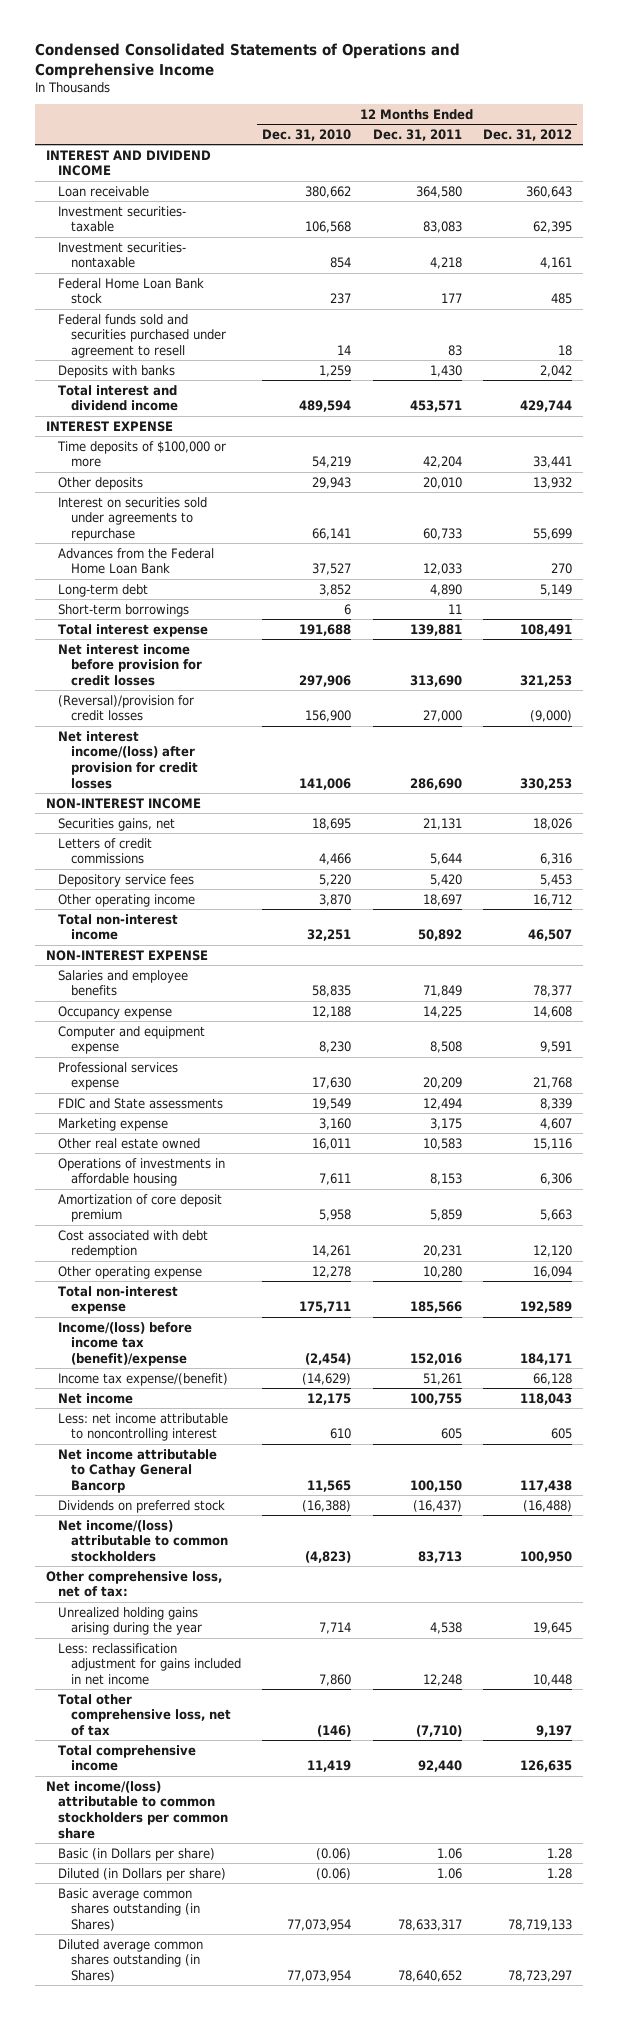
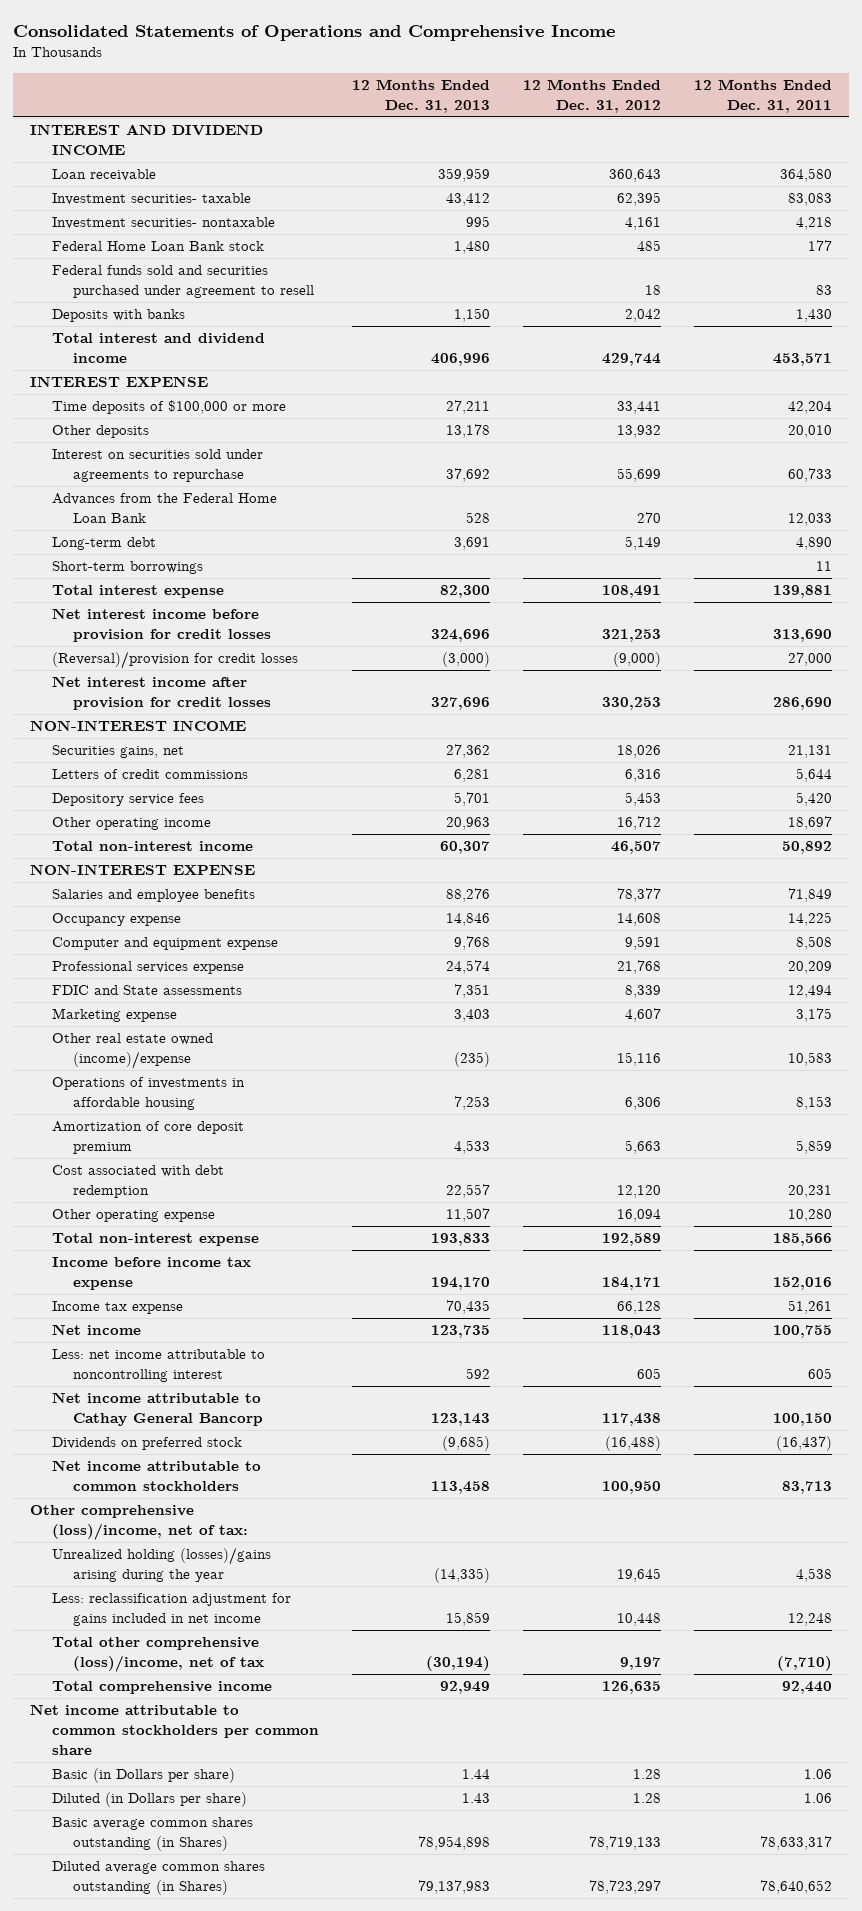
- Condensed Consolidated Statements of Operations and Comprehensive Income
+ Consolidated Statements of Operations and Comprehensive Income
- | 12 Months Ended Dec. 31, 2010 | 12 Months Ended Dec. 31, 2011 | 12 Months Ended Dec. 31, 2012
+ | 12 Months Ended Dec. 31, 2013 | 12 Months Ended Dec. 31, 2012 | 12 Months Ended Dec. 31, 2011
- Net interest income/(loss) after provision for credit losses | 141,006 | 286,690 | 330,253
+ Net interest income after provision for credit losses | 327,696 | 330,253 | 286,690
- Other real estate owned | 16,011 | 10,583 | 15,116
+ Other real estate owned (income)/expense | (235) | 15,116 | 10,583
- Income/(loss) before income tax (benefit)/expense | (2,454) | 152,016 | 184,171
- Income tax expense/(benefit) | (14,629) | 51,261 | 66,128
+ Income before income tax expense | 194,170 | 184,171 | 152,016
+ Income tax expense | 70,435 | 66,128 | 51,261
- Net income/(loss) attributable to common stockholders | (4,823) | 83,713 | 100,950
- Other comprehensive loss, net of tax:
- Unrealized holding gains arising during the year | 7,714 | 4,538 | 19,645
+ Net income attributable to common stockholders | 113,458 | 100,950 | 83,713
+ Other comprehensive (loss)/income, net of tax:
+ Unrealized holding (losses)/gains arising during the year | (14,335) | 19,645 | 4,538
- Total other comprehensive loss, net of tax | (146) | (7,710) | 9,197
+ Total other comprehensive (loss)/income, net of tax | (30,194) | 9,197 | (7,710)
- Net income/(loss) attributable to common stockholders per common share
+ Net income attributable to common stockholders per common share

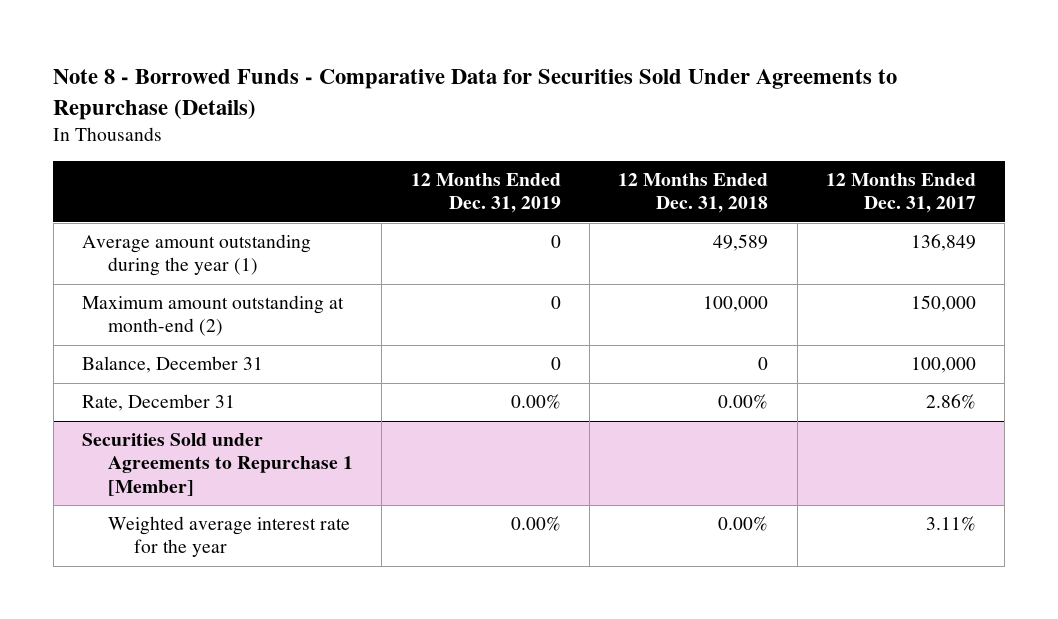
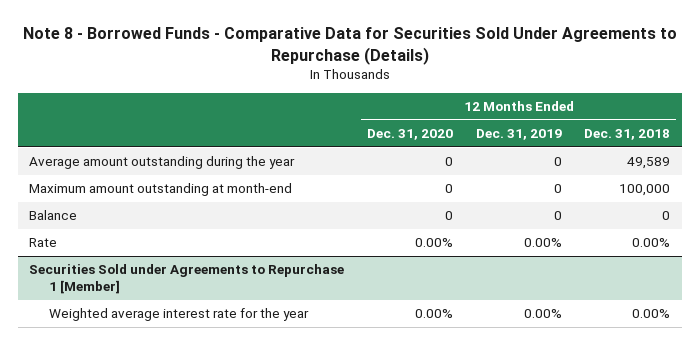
- | 12 Months Ended Dec. 31, 2019 | 12 Months Ended Dec. 31, 2018 | 12 Months Ended Dec. 31, 2017
+ | 12 Months Ended Dec. 31, 2020 | 12 Months Ended Dec. 31, 2019 | 12 Months Ended Dec. 31, 2018
- Average amount outstanding during the year (1) | 0 | 49,589 | 136,849
- Maximum amount outstanding at month-end (2) | 0 | 100,000 | 150,000
- Balance, December 31 | 0 | 0 | 100,000
- Rate, December 31 | 0.00% | 0.00% | 2.86%
+ Average amount outstanding during the year | 0 | 0 | 49,589
+ Maximum amount outstanding at month-end | 0 | 0 | 100,000
+ Balance | 0 | 0 | 0
+ Rate | 0.00% | 0.00% | 0.00%

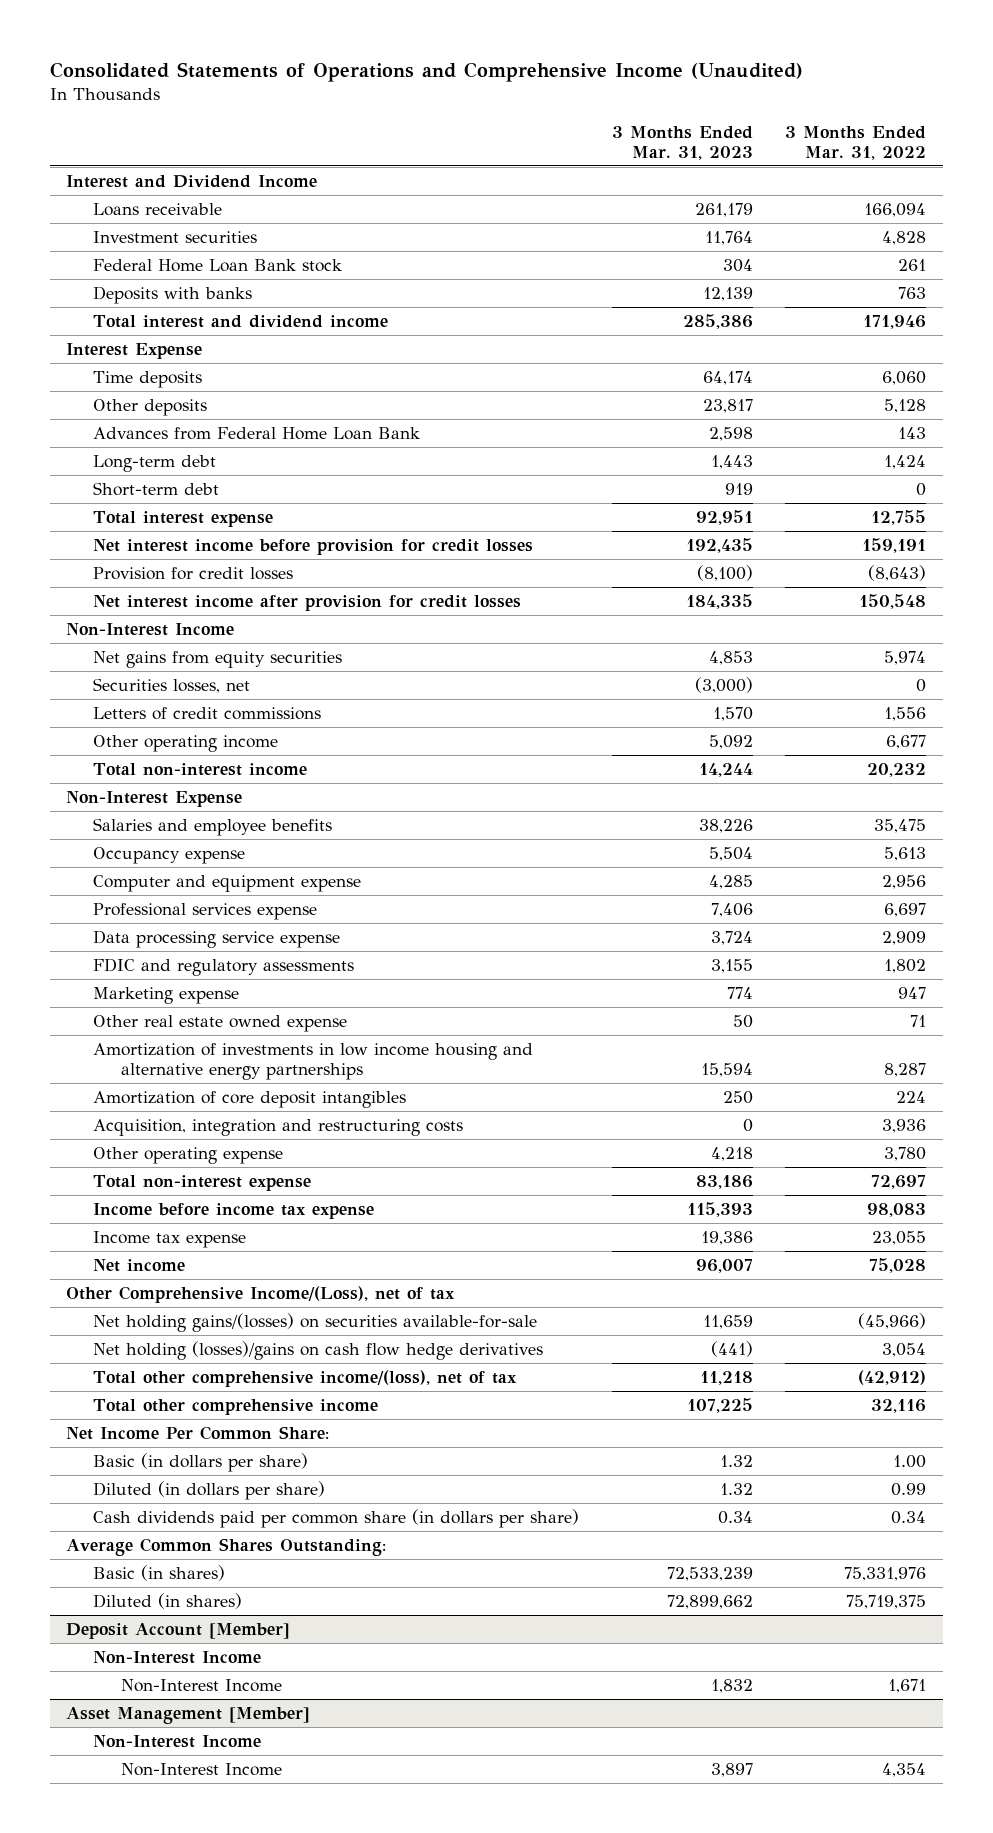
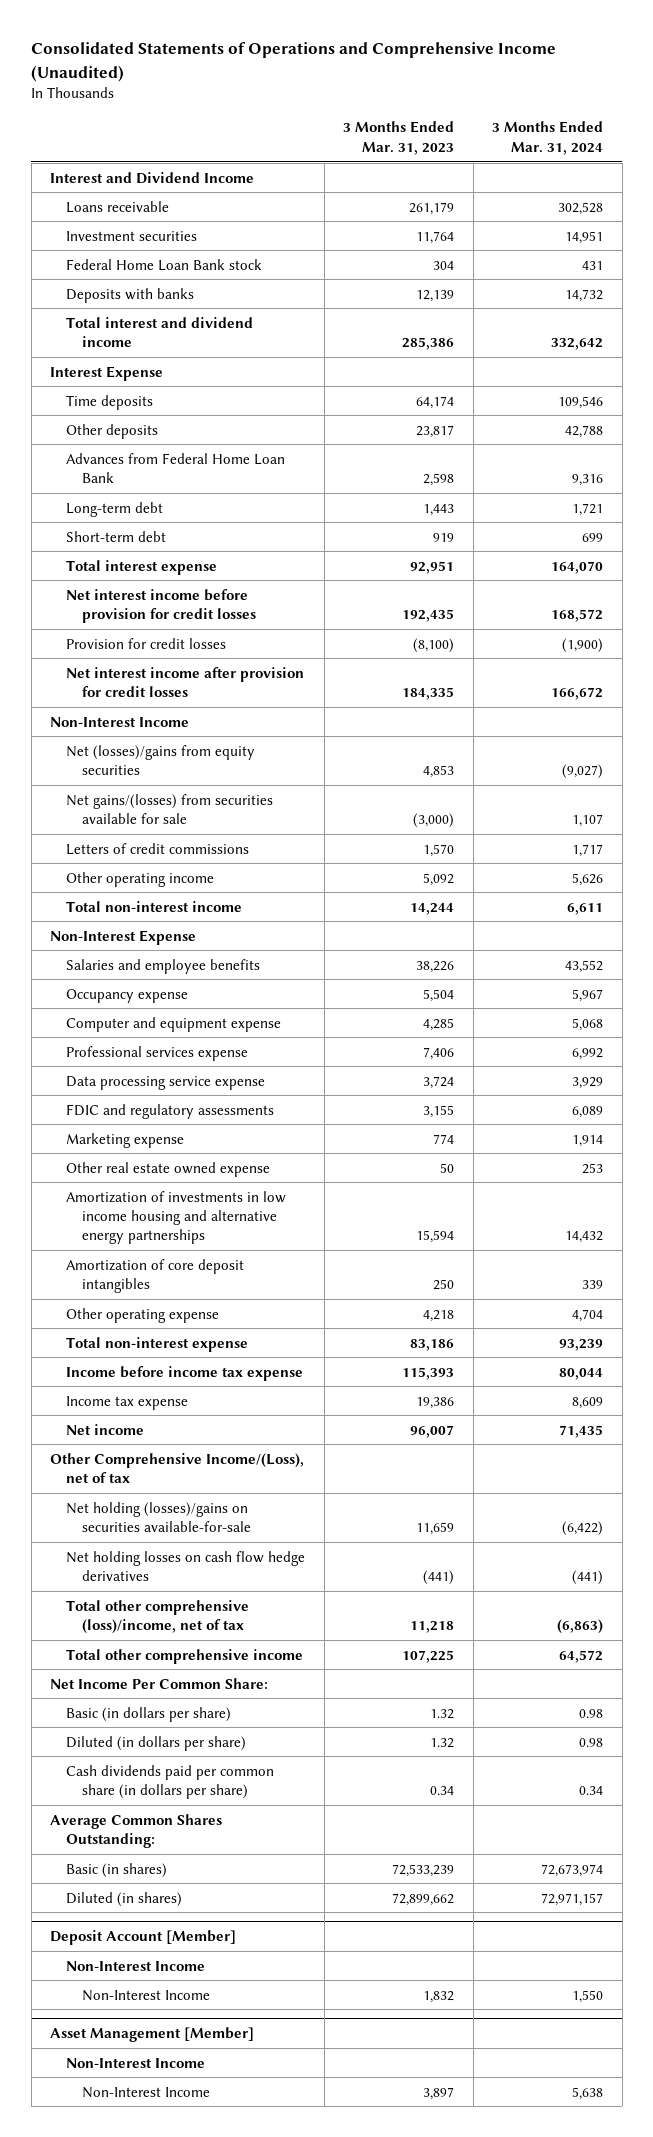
- | 3 Months Ended Mar. 31, 2023 | 3 Months Ended Mar. 31, 2022
+ | 3 Months Ended Mar. 31, 2023 | 3 Months Ended Mar. 31, 2024
- Net gains from equity securities | 4,853 | 5,974
- Securities losses, net | (3,000) | 0
+ Net (losses)/gains from equity securities | 4,853 | (9,027)
+ Net gains/(losses) from securities available for sale | (3,000) | 1,107
- Acquisition, integration and restructuring costs | 0 | 3,936
- Net holding gains/(losses) on securities available-for-sale | 11,659 | (45,966)
- Net holding (losses)/gains on cash flow hedge derivatives | (441) | 3,054
- Total other comprehensive income/(loss), net of tax | 11,218 | (42,912)
+ Net holding (losses)/gains on securities available-for-sale | 11,659 | (6,422)
+ Net holding losses on cash flow hedge derivatives | (441) | (441)
+ Total other comprehensive (loss)/income, net of tax | 11,218 | (6,863)

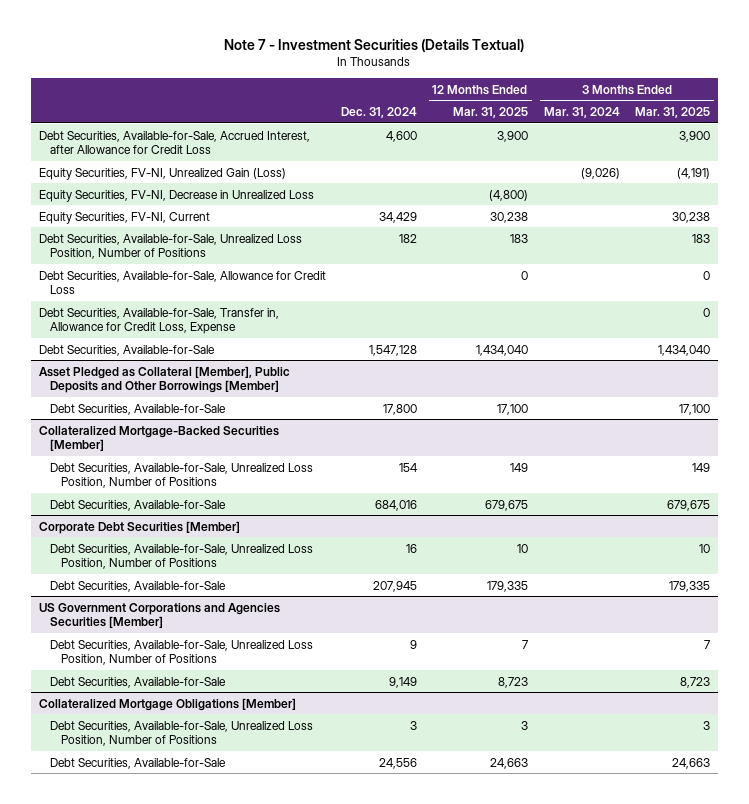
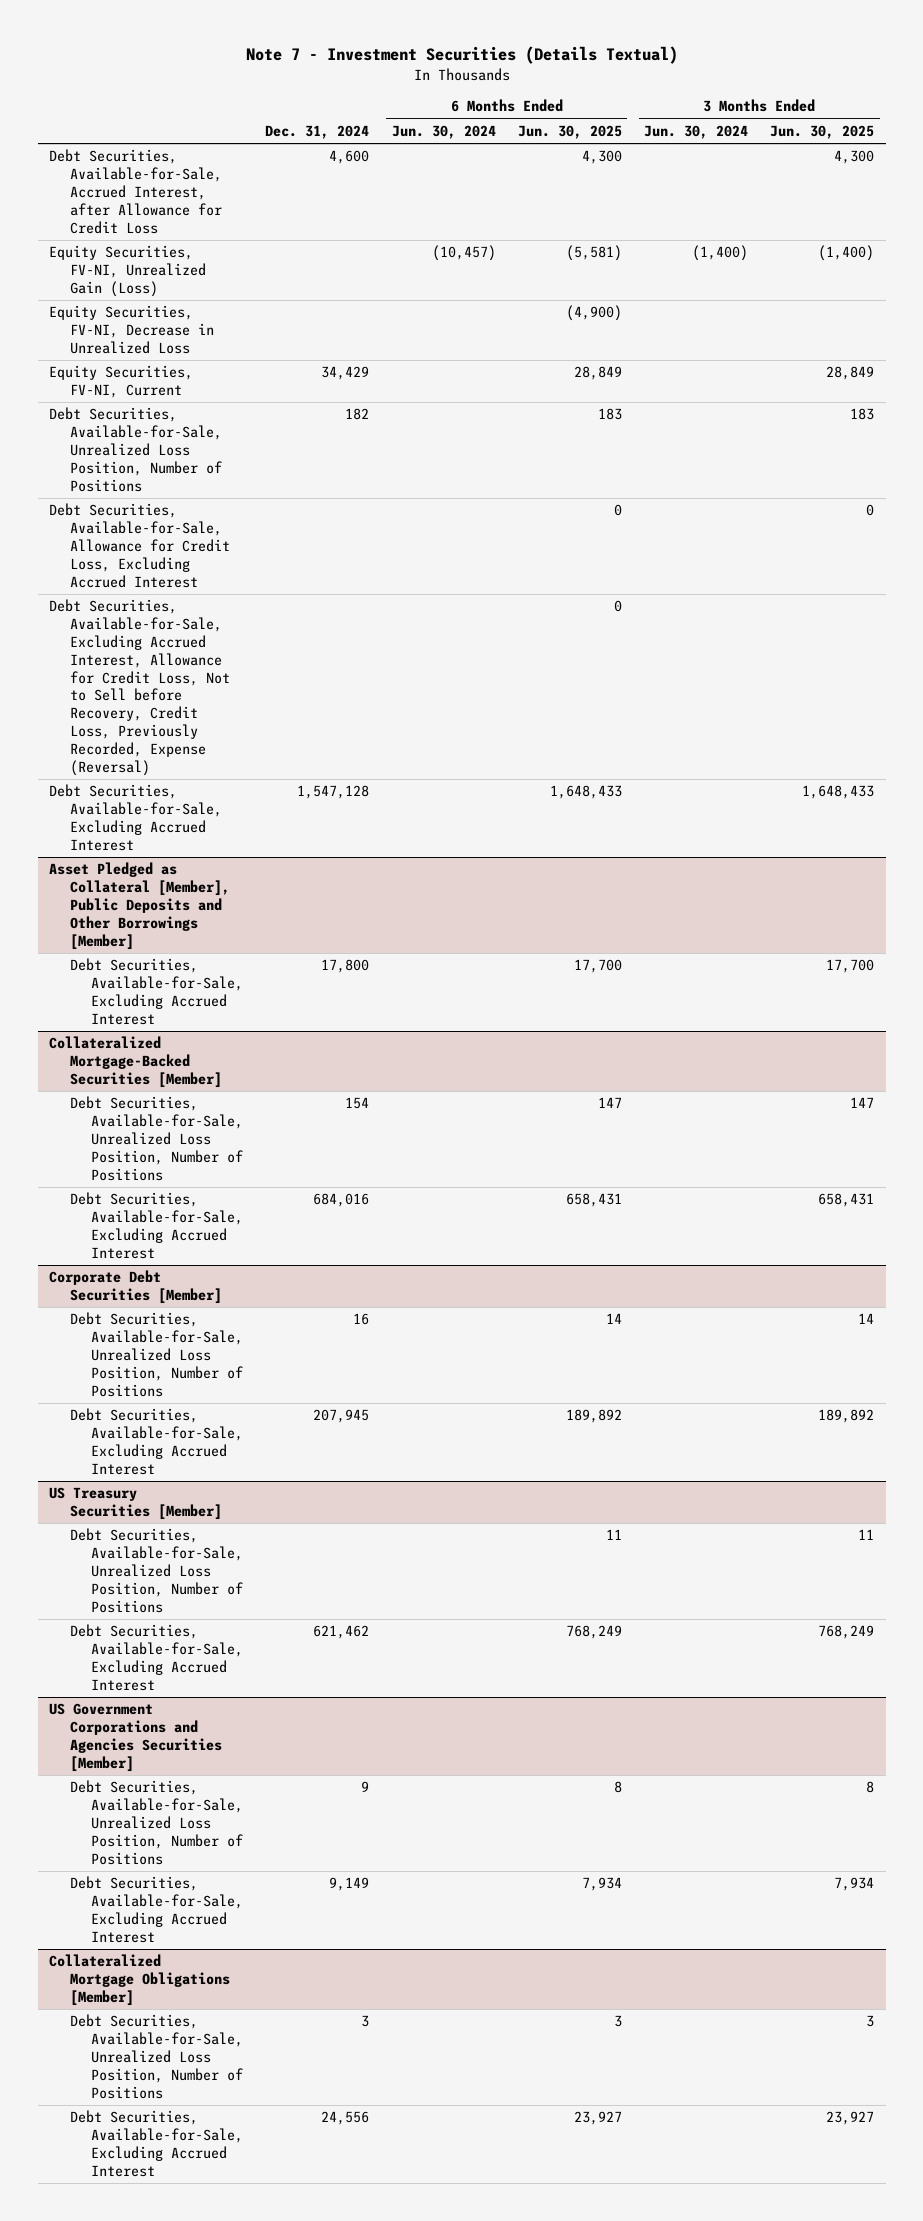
- | Dec. 31, 2024 | 12 Months Ended Mar. 31, 2025 | 3 Months Ended Mar. 31, 2024 | 3 Months Ended Mar. 31, 2025
+ | Dec. 31, 2024 | 6 Months Ended Jun. 30, 2024 | 6 Months Ended Jun. 30, 2025 | 3 Months Ended Jun. 30, 2024 | 3 Months Ended Jun. 30, 2025
- Debt Securities, Available-for-Sale, Allowance for Credit Loss | | 0 | | 0
- Debt Securities, Available-for-Sale, Transfer in, Allowance for Credit Loss, Expense | | | | 0
- Debt Securities, Available-for-Sale | 1,547,128 | 1,434,040 | | 1,434,040
+ Debt Securities, Available-for-Sale, Allowance for Credit Loss, Excluding Accrued Interest | | | 0 | | 0
+ Debt Securities, Available-for-Sale, Excluding Accrued Interest, Allowance for Credit Loss, Not to Sell before Recovery, Credit Loss, Previously Recorded, Expense (Reversal) | | | 0 | |
+ Debt Securities, Available-for-Sale, Excluding Accrued Interest | 1,547,128 | | 1,648,433 | | 1,648,433
@ Asset Pledged as Collateral [Member], Public Deposits and Other Borrowings [Member]
- Debt Securities, Available-for-Sale | 17,800 | 17,100 | | 17,100
+ Debt Securities, Available-for-Sale, Excluding Accrued Interest | 17,800 | | 17,700 | | 17,700
@ Collateralized Mortgage-Backed Securities [Member]
- Debt Securities, Available-for-Sale | 684,016 | 679,675 | | 679,675
+ Debt Securities, Available-for-Sale, Excluding Accrued Interest | 684,016 | | 658,431 | | 658,431
@ Corporate Debt Securities [Member]
- Debt Securities, Available-for-Sale | 207,945 | 179,335 | | 179,335
+ Debt Securities, Available-for-Sale, Excluding Accrued Interest | 207,945 | | 189,892 | | 189,892
+ US Treasury Securities [Member]
+ Debt Securities, Available-for-Sale, Unrealized Loss Position, Number of Positions | | | 11 | | 11
+ Debt Securities, Available-for-Sale, Excluding Accrued Interest | 621,462 | | 768,249 | | 768,249
@ US Government Corporations and Agencies Securities [Member]
- Debt Securities, Available-for-Sale | 9,149 | 8,723 | | 8,723
+ Debt Securities, Available-for-Sale, Excluding Accrued Interest | 9,149 | | 7,934 | | 7,934
@ Collateralized Mortgage Obligations [Member]
- Debt Securities, Available-for-Sale | 24,556 | 24,663 | | 24,663
+ Debt Securities, Available-for-Sale, Excluding Accrued Interest | 24,556 | | 23,927 | | 23,927

